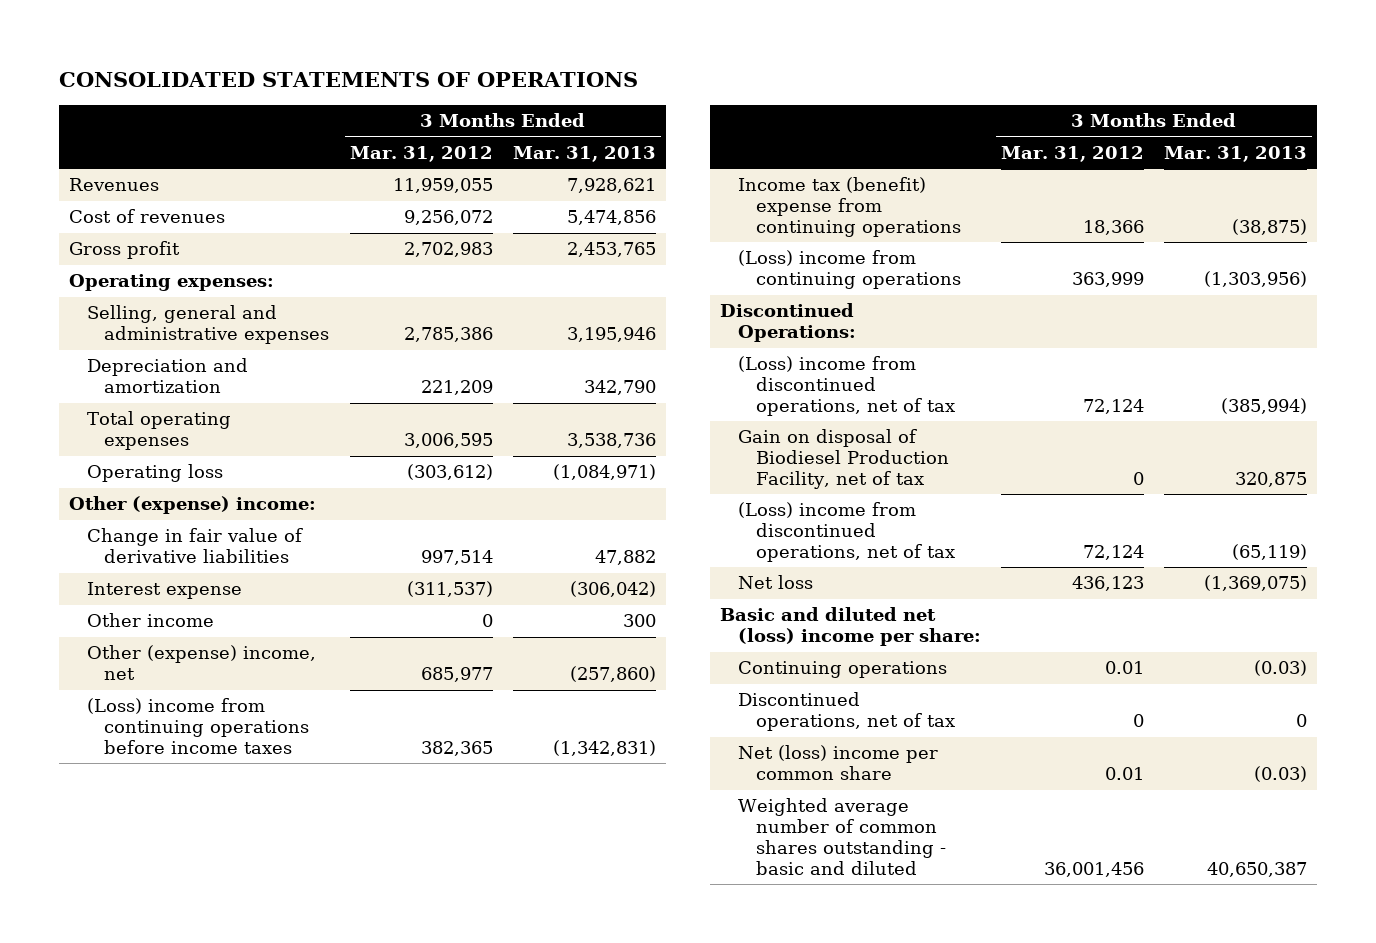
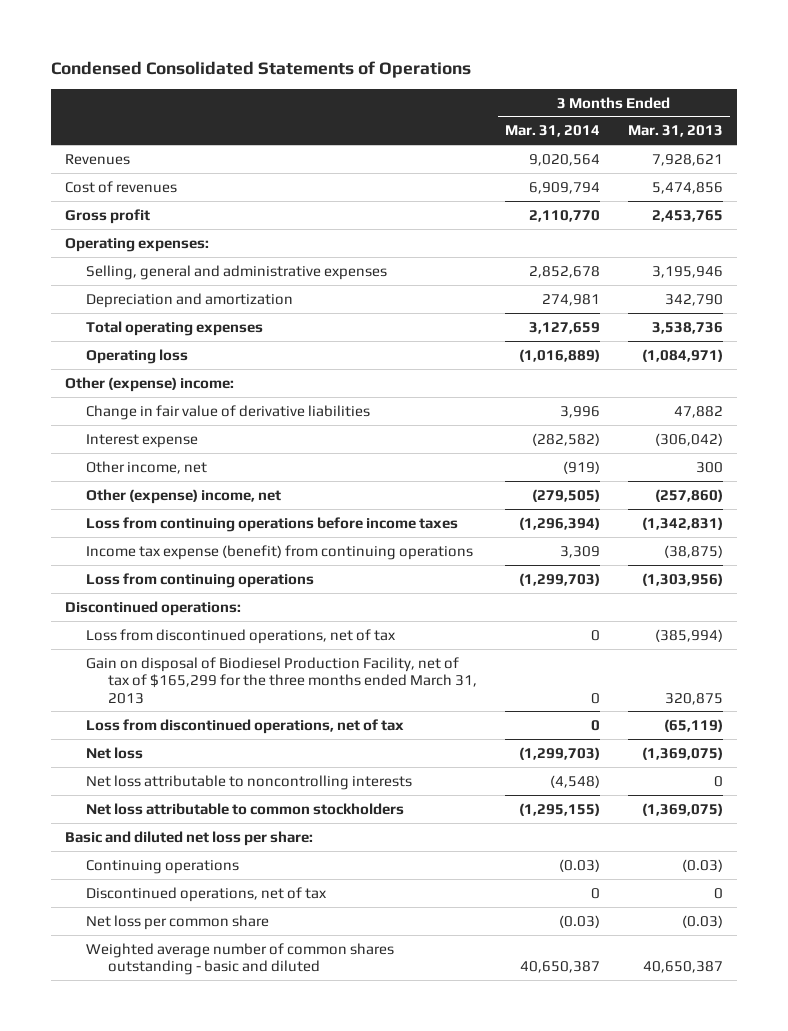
- CONSOLIDATED STATEMENTS OF OPERATIONS
+ Condensed Consolidated Statements of Operations
- | 3 Months Ended Mar. 31, 2012 | 3 Months Ended Mar. 31, 2013
+ | 3 Months Ended Mar. 31, 2014 | 3 Months Ended Mar. 31, 2013
- Other income | 0 | 300
+ Other income, net | (919) | 300
- (Loss) income from continuing operations before income taxes | 382,365 | (1,342,831)
- Income tax (benefit) expense from continuing operations | 18,366 | (38,875)
- (Loss) income from continuing operations | 363,999 | (1,303,956)
- Discontinued Operations:
- (Loss) income from discontinued operations, net of tax | 72,124 | (385,994)
- Gain on disposal of Biodiesel Production Facility, net of tax | 0 | 320,875
- (Loss) income from discontinued operations, net of tax | 72,124 | (65,119)
+ Loss from continuing operations before income taxes | (1,296,394) | (1,342,831)
+ Income tax expense (benefit) from continuing operations | 3,309 | (38,875)
+ Loss from continuing operations | (1,299,703) | (1,303,956)
+ Discontinued operations:
+ Loss from discontinued operations, net of tax | 0 | (385,994)
+ Gain on disposal of Biodiesel Production Facility, net of tax of $165,299 for the three months ended March 31, 2013 | 0 | 320,875
+ Loss from discontinued operations, net of tax | 0 | (65,119)
- Basic and diluted net (loss) income per share:
+ Net loss attributable to noncontrolling interests | (4,548) | 0
+ Net loss attributable to common stockholders | (1,295,155) | (1,369,075)
+ Basic and diluted net loss per share:
- Net (loss) income per common share | 0.01 | (0.03)
+ Net loss per common share | (0.03) | (0.03)

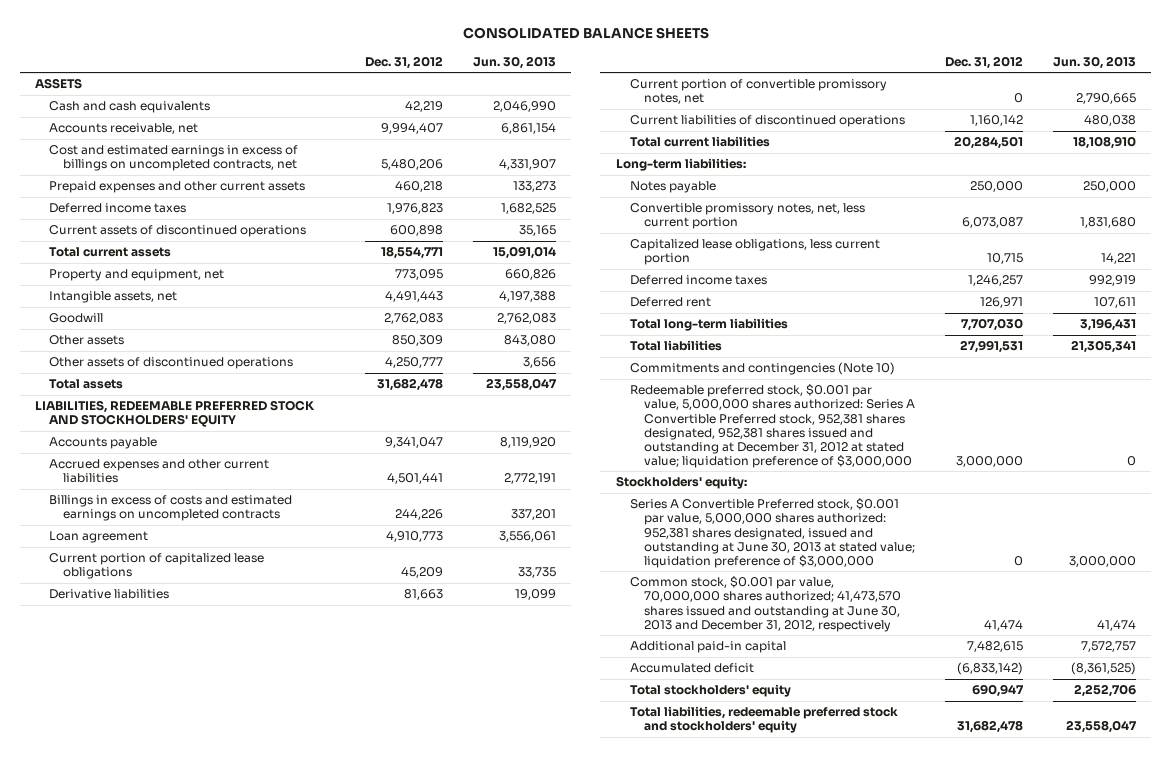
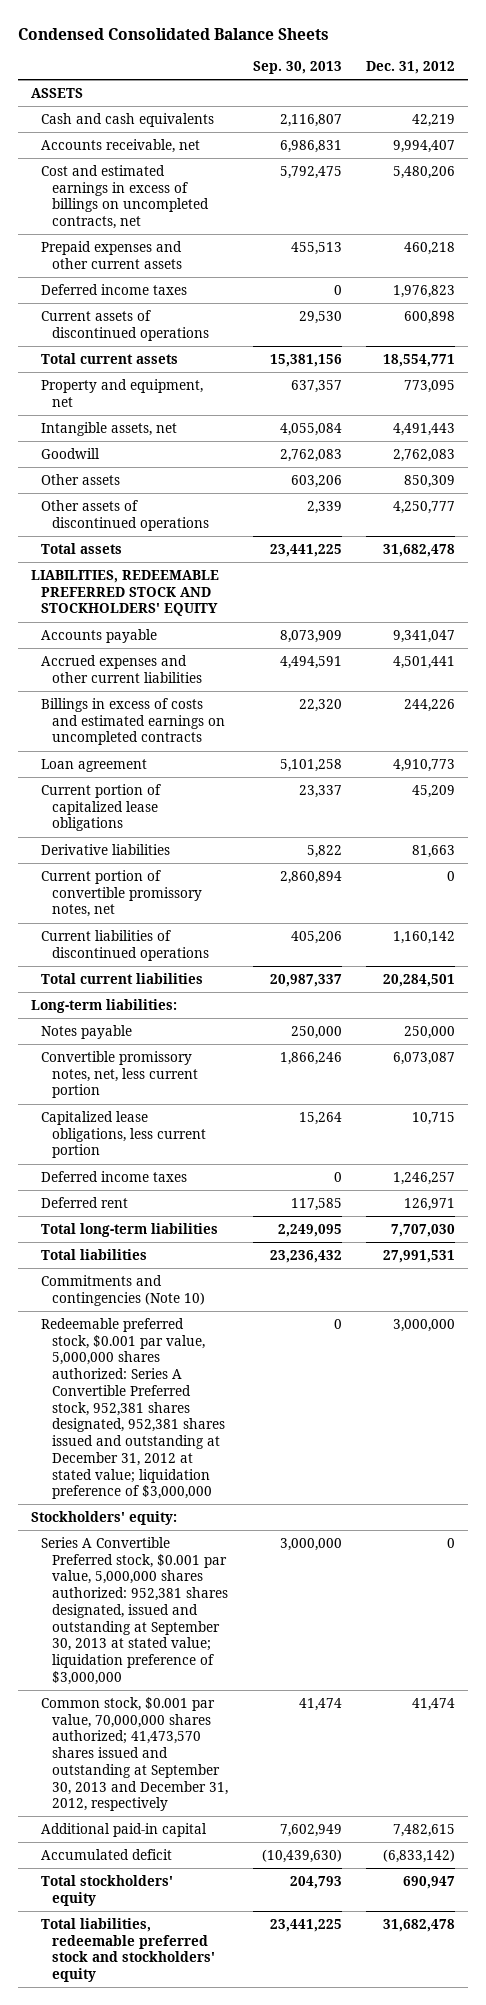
- CONSOLIDATED BALANCE SHEETS
+ Condensed Consolidated Balance Sheets
- | Dec. 31, 2012 | Jun. 30, 2013
+ | Sep. 30, 2013 | Dec. 31, 2012
- Series A Convertible Preferred stock, $0.001 par value, 5,000,000 shares authorized: 952,381 shares designated, issued and outstanding at June 30, 2013 at stated value; liquidation preference of $3,000,000 | 0 | 3,000,000
- Common stock, $0.001 par value, 70,000,000 shares authorized; 41,473,570 shares issued and outstanding at June 30, 2013 and December 31, 2012, respectively | 41,474 | 41,474
+ Series A Convertible Preferred stock, $0.001 par value, 5,000,000 shares authorized: 952,381 shares designated, issued and outstanding at September 30, 2013 at stated value; liquidation preference of $3,000,000 | 3,000,000 | 0
+ Common stock, $0.001 par value, 70,000,000 shares authorized; 41,473,570 shares issued and outstanding at September 30, 2013 and December 31, 2012, respectively | 41,474 | 41,474

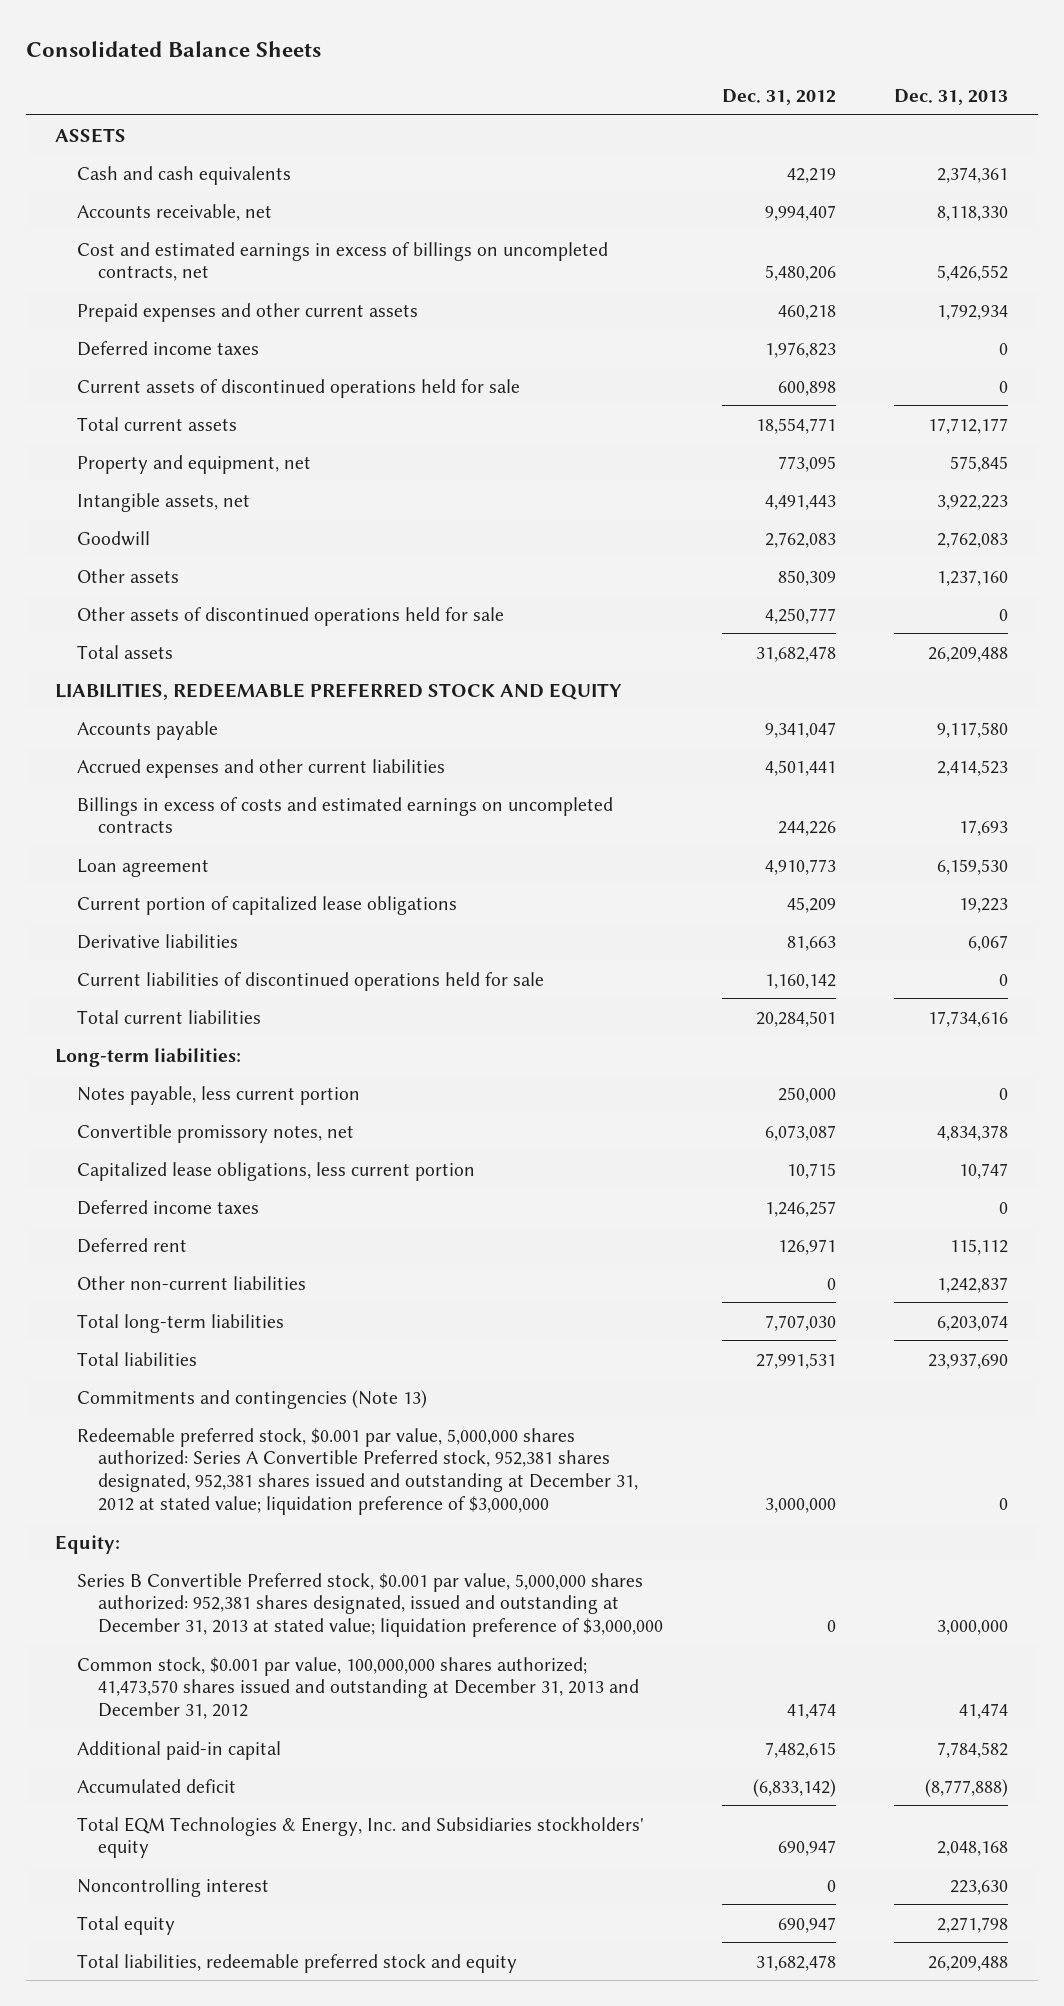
- Condensed Consolidated Balance Sheets
+ Consolidated Balance Sheets
- | Sep. 30, 2013 | Dec. 31, 2012
+ | Dec. 31, 2012 | Dec. 31, 2013
- Current assets of discontinued operations | 29,530 | 600,898
+ Current assets of discontinued operations held for sale | 600,898 | 0
- Other assets of discontinued operations | 2,339 | 4,250,777
+ Other assets of discontinued operations held for sale | 4,250,777 | 0
- LIABILITIES, REDEEMABLE PREFERRED STOCK AND STOCKHOLDERS' EQUITY
+ LIABILITIES, REDEEMABLE PREFERRED STOCK AND EQUITY
- Current portion of convertible promissory notes, net | 2,860,894 | 0
- Current liabilities of discontinued operations | 405,206 | 1,160,142
+ Current liabilities of discontinued operations held for sale | 1,160,142 | 0
- Notes payable | 250,000 | 250,000
- Convertible promissory notes, net, less current portion | 1,866,246 | 6,073,087
+ Notes payable, less current portion | 250,000 | 0
+ Convertible promissory notes, net | 6,073,087 | 4,834,378
+ Other non-current liabilities | 0 | 1,242,837
- Commitments and contingencies (Note 10)
+ Commitments and contingencies (Note 13)
- Stockholders' equity:
- Series A Convertible Preferred stock, $0.001 par value, 5,000,000 shares authorized: 952,381 shares designated, issued and outstanding at September 30, 2013 at stated value; liquidation preference of $3,000,000 | 3,000,000 | 0
- Common stock, $0.001 par value, 70,000,000 shares authorized; 41,473,570 shares issued and outstanding at September 30, 2013 and December 31, 2012, respectively | 41,474 | 41,474
+ Equity:
+ Series B Convertible Preferred stock, $0.001 par value, 5,000,000 shares authorized: 952,381 shares designated, issued and outstanding at December 31, 2013 at stated value; liquidation preference of $3,000,000 | 0 | 3,000,000
+ Common stock, $0.001 par value, 100,000,000 shares authorized; 41,473,570 shares issued and outstanding at December 31, 2013 and December 31, 2012 | 41,474 | 41,474
- Total stockholders' equity | 204,793 | 690,947
- Total liabilities, redeemable preferred stock and stockholders' equity | 23,441,225 | 31,682,478
+ Total EQM Technologies & Energy, Inc. and Subsidiaries stockholders' equity | 690,947 | 2,048,168
+ Noncontrolling interest | 0 | 223,630
+ Total equity | 690,947 | 2,271,798
+ Total liabilities, redeemable preferred stock and equity | 31,682,478 | 26,209,488

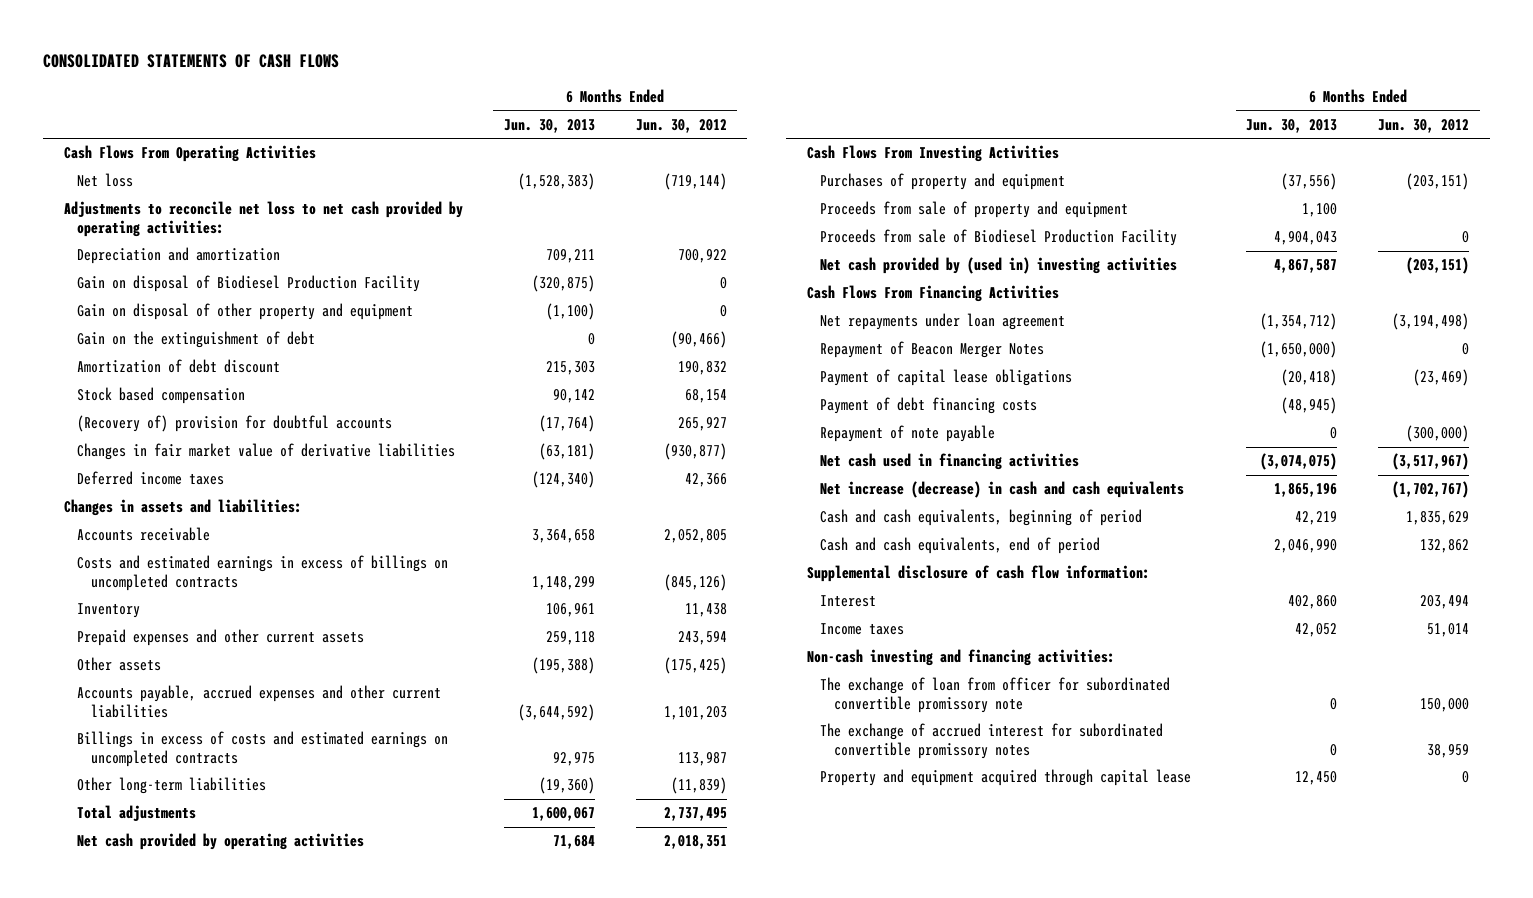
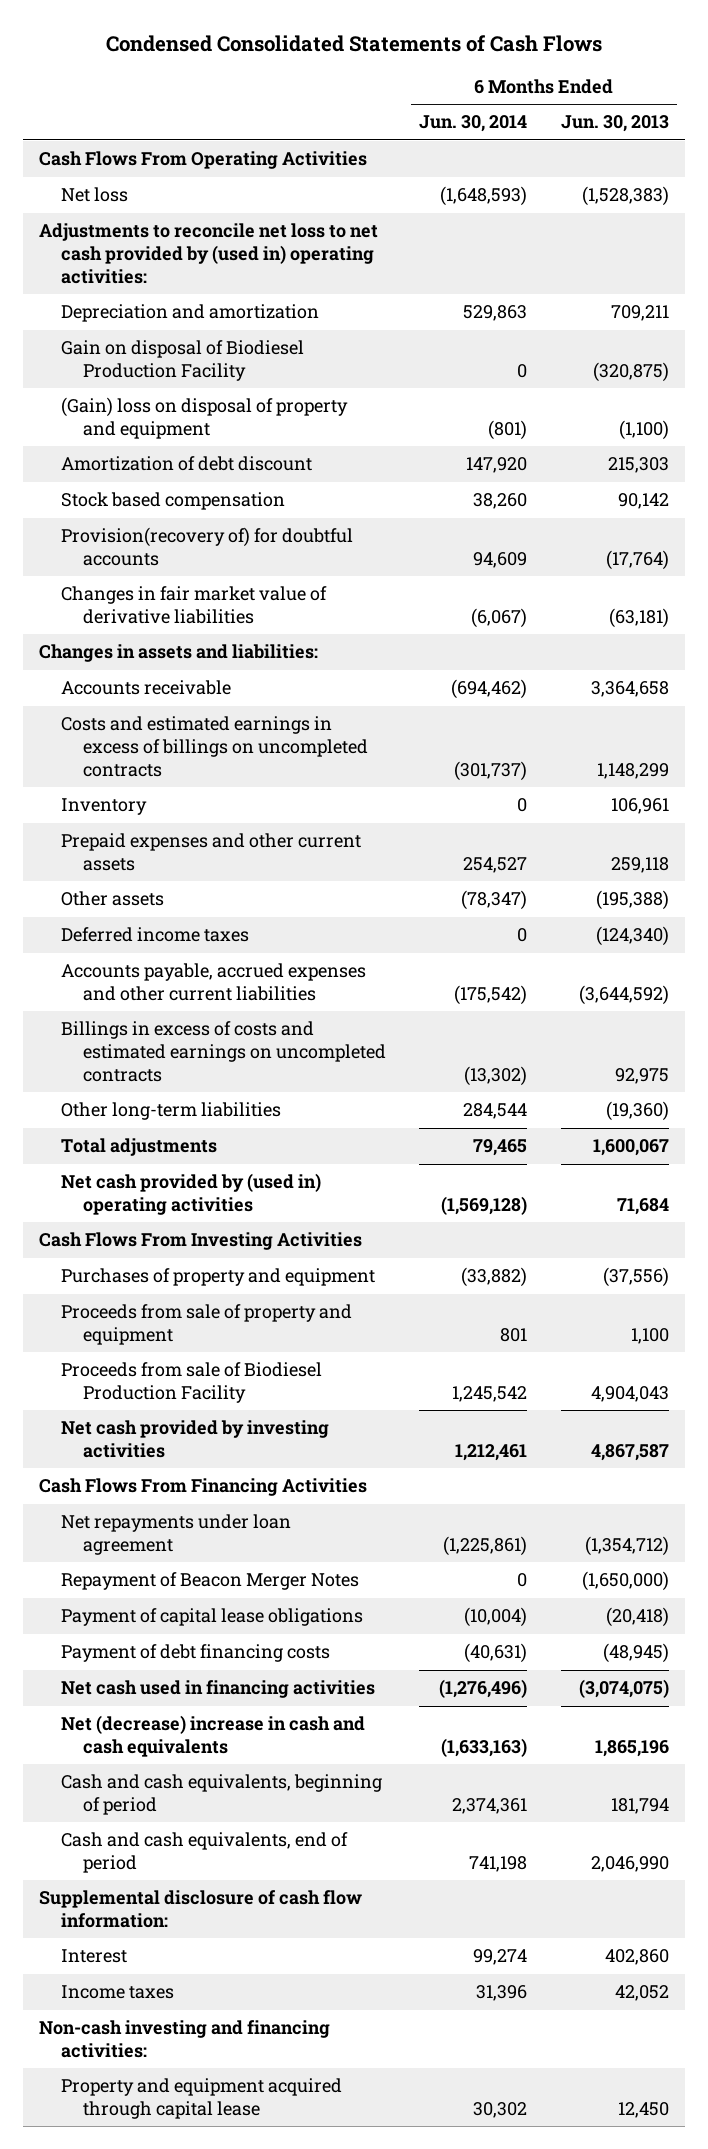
- CONSOLIDATED STATEMENTS OF CASH FLOWS
+ Condensed Consolidated Statements of Cash Flows
- | 6 Months Ended Jun. 30, 2013 | 6 Months Ended Jun. 30, 2012
+ | 6 Months Ended Jun. 30, 2014 | 6 Months Ended Jun. 30, 2013
- Adjustments to reconcile net loss to net cash provided by operating activities:
+ Adjustments to reconcile net loss to net cash provided by (used in) operating activities:
- Gain on disposal of other property and equipment | (1,100) | 0
- Gain on the extinguishment of debt | 0 | (90,466)
+ (Gain) loss on disposal of property and equipment | (801) | (1,100)
- (Recovery of) provision for doubtful accounts | (17,764) | 265,927
+ Provision(recovery of) for doubtful accounts | 94,609 | (17,764)
moved down: Deferred income taxes | 0 | (124,340)
- Net cash provided by operating activities | 71,684 | 2,018,351
+ Net cash provided by (used in) operating activities | (1,569,128) | 71,684
- Net cash provided by (used in) investing activities | 4,867,587 | (203,151)
+ Net cash provided by investing activities | 1,212,461 | 4,867,587
- Repayment of note payable | 0 | (300,000)
- Net increase (decrease) in cash and cash equivalents | 1,865,196 | (1,702,767)
- Cash and cash equivalents, beginning of period | 42,219 | 1,835,629
+ Net (decrease) increase in cash and cash equivalents | (1,633,163) | 1,865,196
+ Cash and cash equivalents, beginning of period | 2,374,361 | 181,794
- The exchange of loan from officer for subordinated convertible promissory note | 0 | 150,000
- The exchange of accrued interest for subordinated convertible promissory notes | 0 | 38,959

